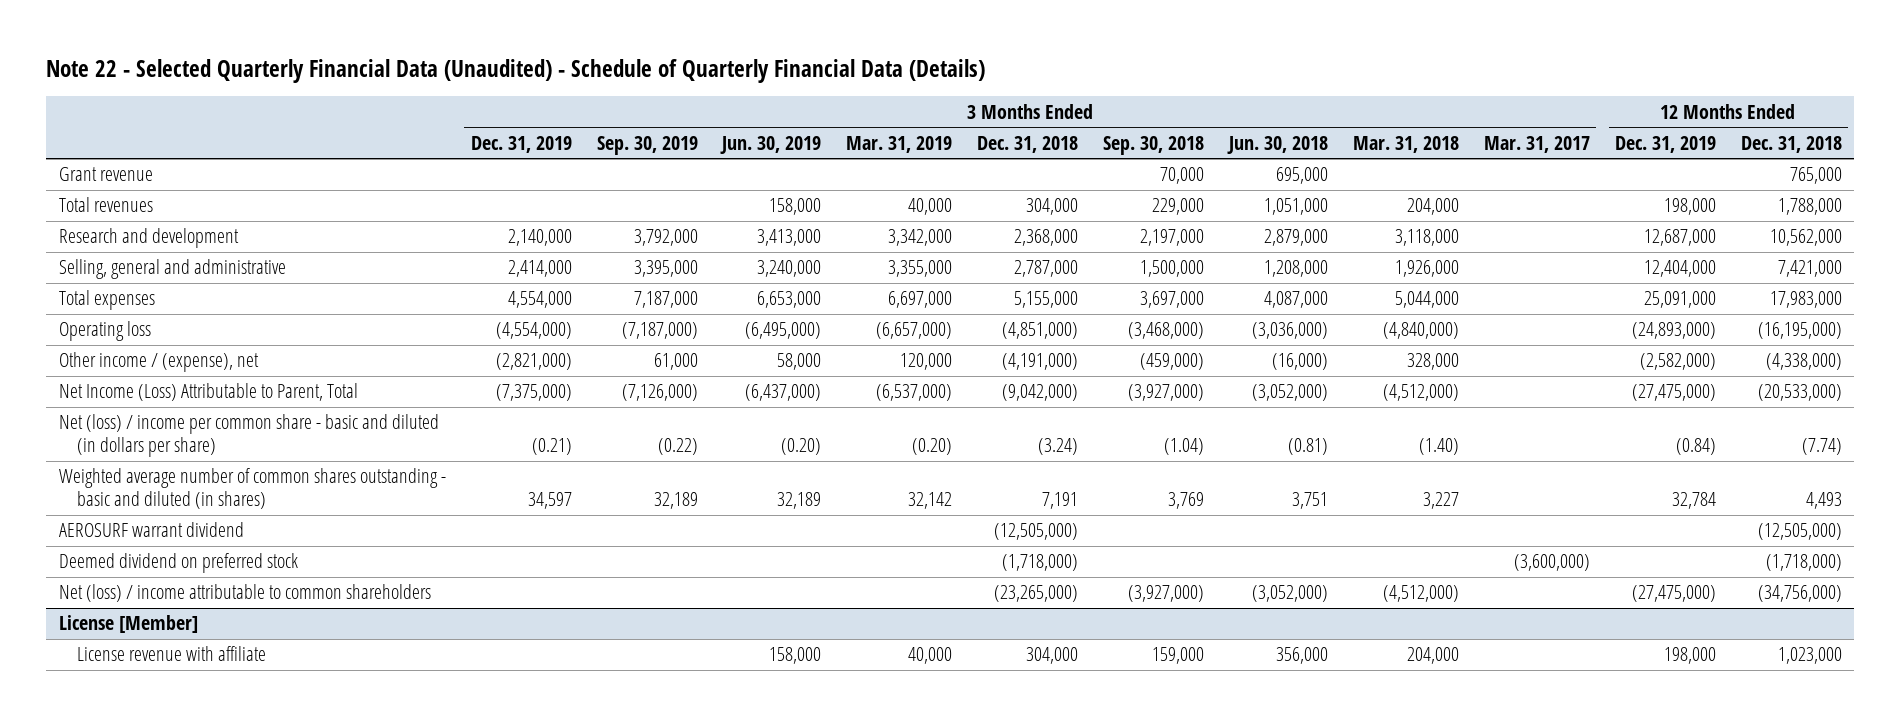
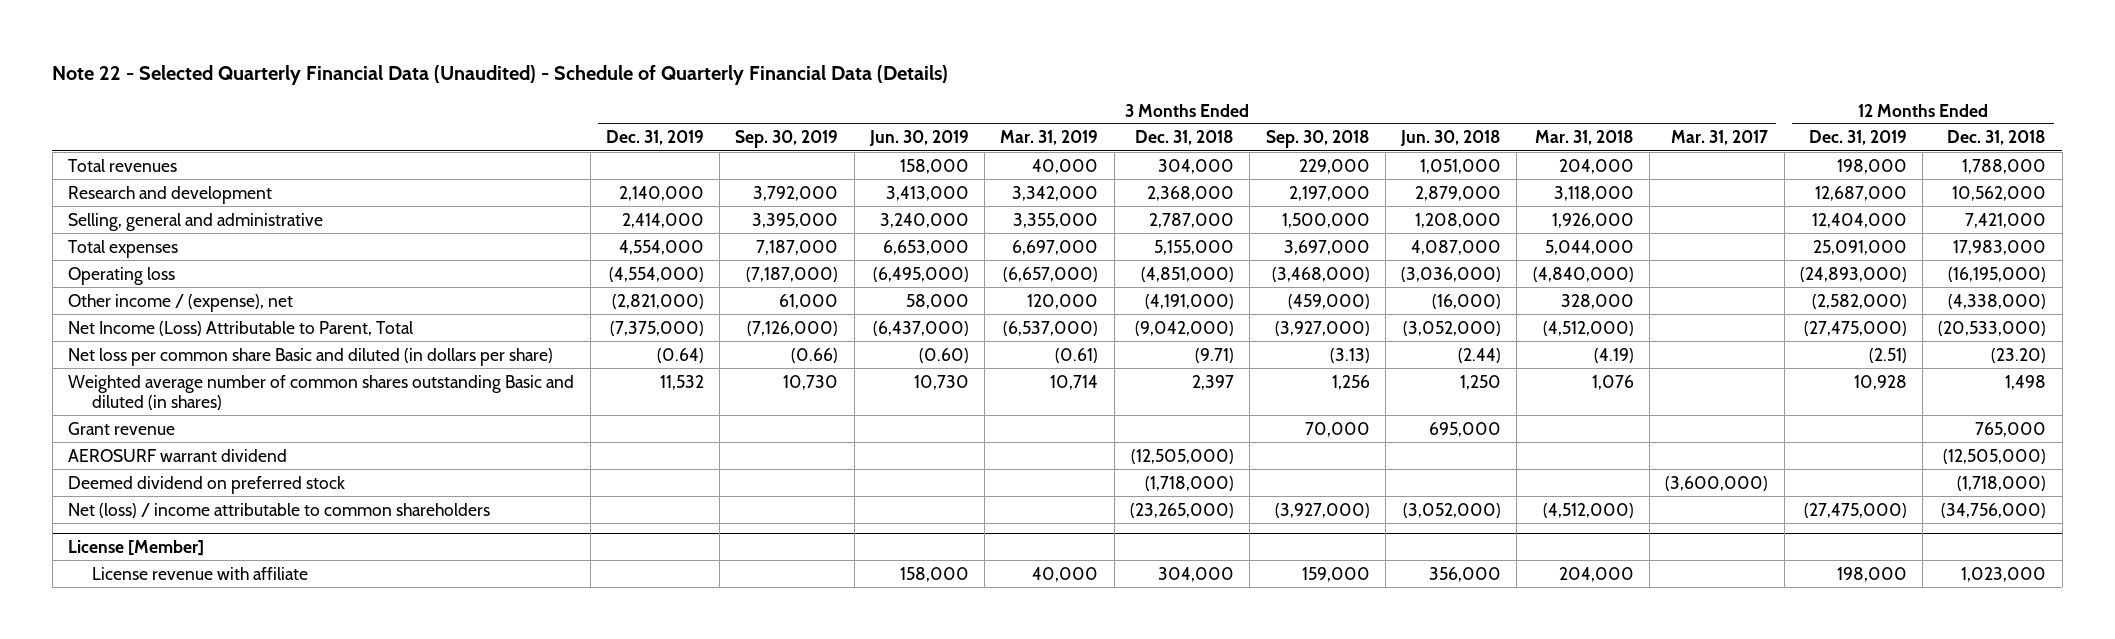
- Net (loss) / income per common share - basic and diluted (in dollars per share) | (0.21) | (0.22) | (0.20) | (0.20) | (3.24) | (1.04) | (0.81) | (1.40) | | (0.84) | (7.74)
- Weighted average number of common shares outstanding - basic and diluted (in shares) | 34,597 | 32,189 | 32,189 | 32,142 | 7,191 | 3,769 | 3,751 | 3,227 | | 32,784 | 4,493
+ Net loss per common share Basic and diluted (in dollars per share) | (0.64) | (0.66) | (0.60) | (0.61) | (9.71) | (3.13) | (2.44) | (4.19) | | (2.51) | (23.20)
+ Weighted average number of common shares outstanding Basic and diluted (in shares) | 11,532 | 10,730 | 10,730 | 10,714 | 2,397 | 1,256 | 1,250 | 1,076 | | 10,928 | 1,498
moved down: Grant revenue | | | | | | 70,000 | 695,000 | | | | 765,000

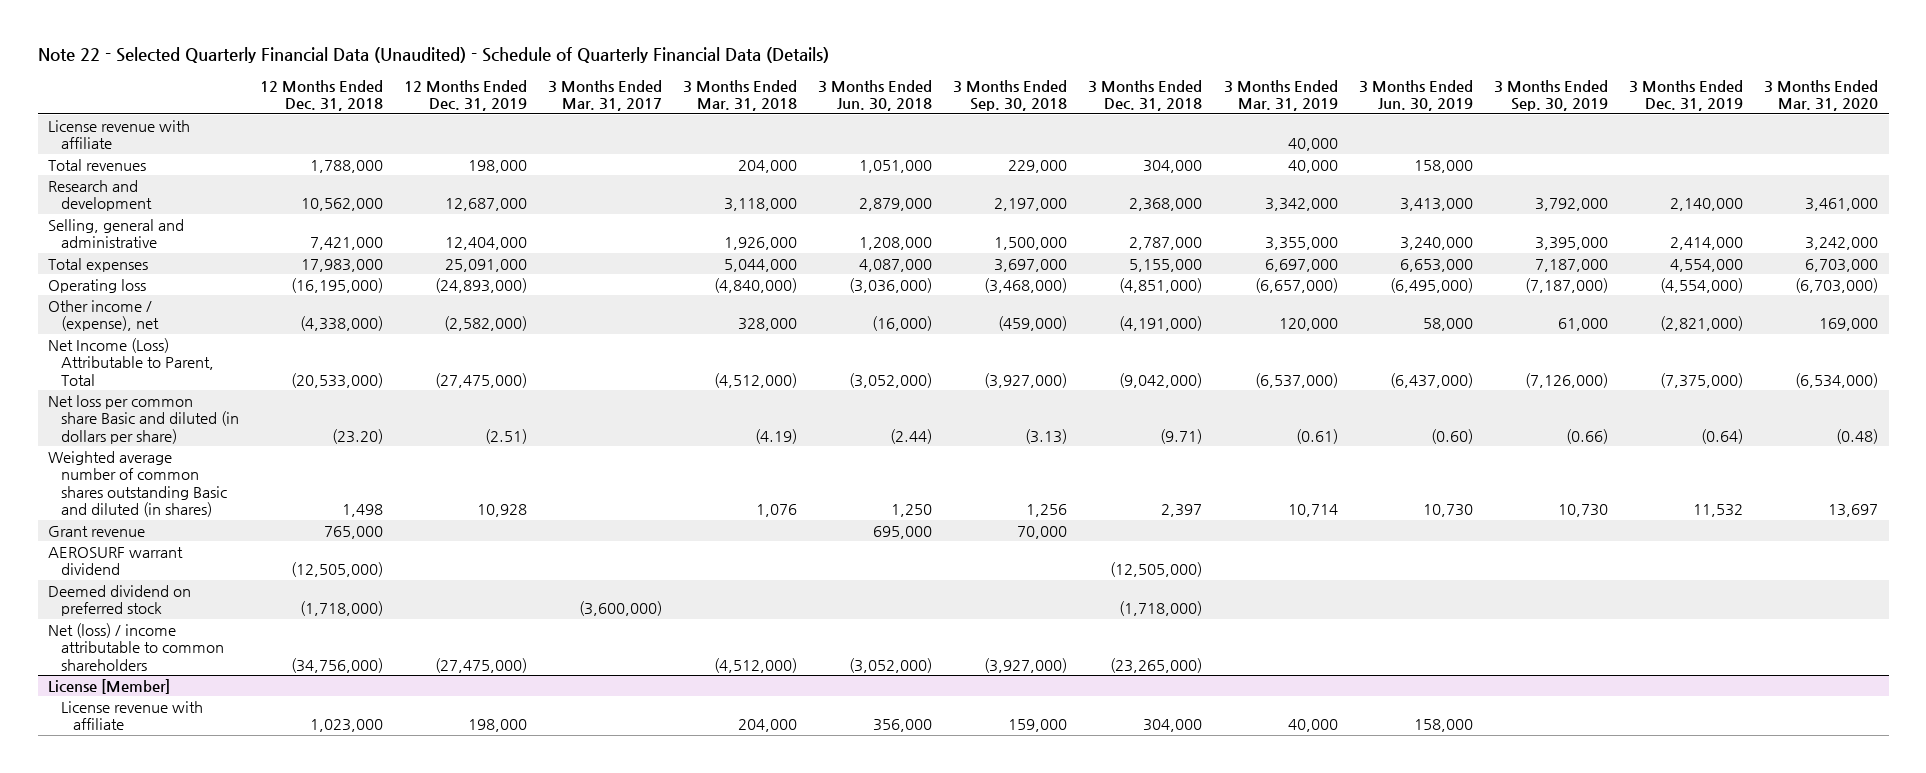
- | 3 Months Ended Dec. 31, 2019 | 3 Months Ended Sep. 30, 2019 | 3 Months Ended Jun. 30, 2019 | 3 Months Ended Mar. 31, 2019 | 3 Months Ended Dec. 31, 2018 | 3 Months Ended Sep. 30, 2018 | 3 Months Ended Jun. 30, 2018 | 3 Months Ended Mar. 31, 2018 | 3 Months Ended Mar. 31, 2017 | 12 Months Ended Dec. 31, 2019 | 12 Months Ended Dec. 31, 2018
+ | 12 Months Ended Dec. 31, 2018 | 12 Months Ended Dec. 31, 2019 | 3 Months Ended Mar. 31, 2017 | 3 Months Ended Mar. 31, 2018 | 3 Months Ended Jun. 30, 2018 | 3 Months Ended Sep. 30, 2018 | 3 Months Ended Dec. 31, 2018 | 3 Months Ended Mar. 31, 2019 | 3 Months Ended Jun. 30, 2019 | 3 Months Ended Sep. 30, 2019 | 3 Months Ended Dec. 31, 2019 | 3 Months Ended Mar. 31, 2020
+ License revenue with affiliate | | | | | | | | 40,000 | | | |

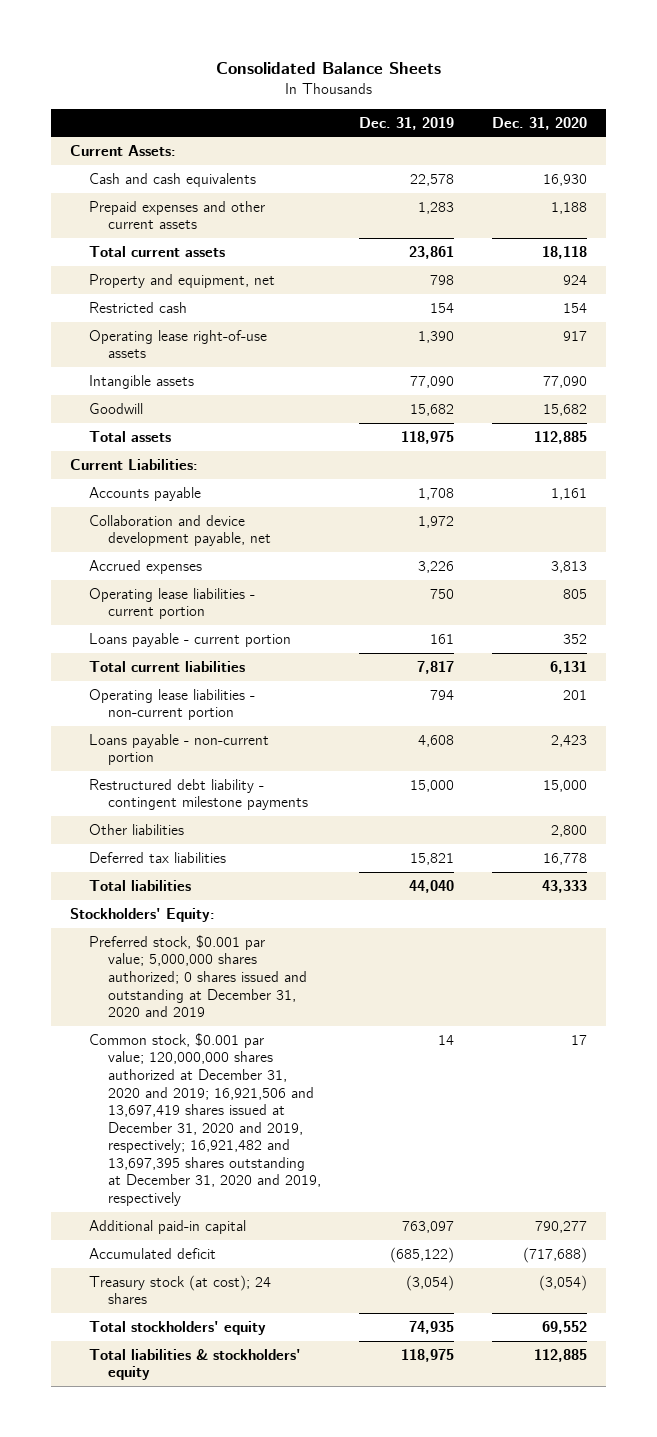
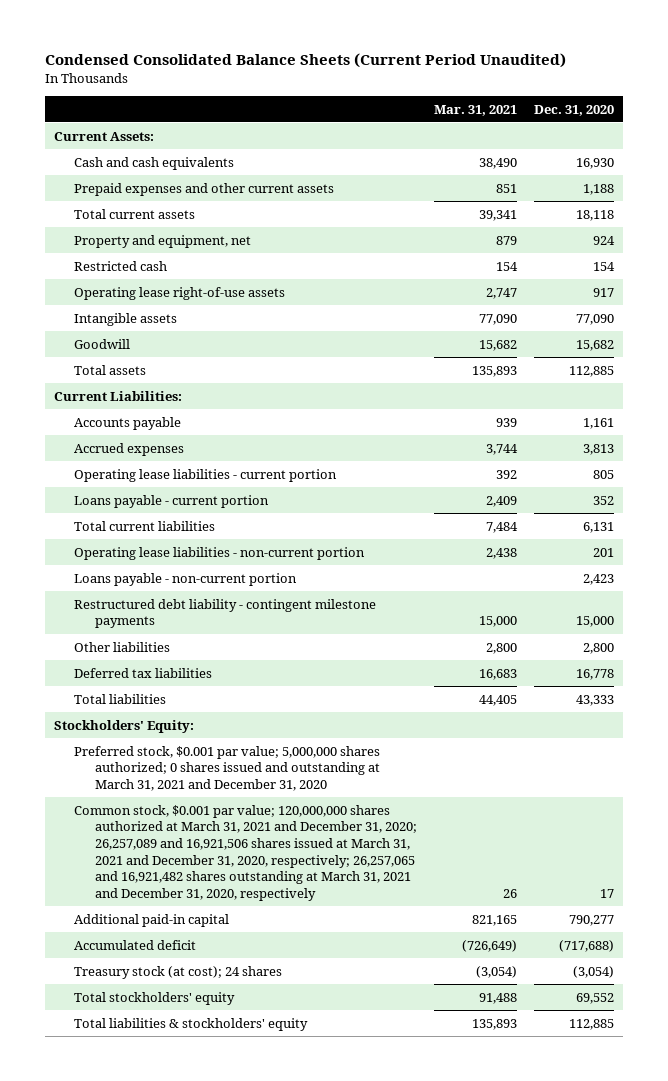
- Consolidated Balance Sheets
+ Condensed Consolidated Balance Sheets (Current Period Unaudited)
- | Dec. 31, 2019 | Dec. 31, 2020
+ | Mar. 31, 2021 | Dec. 31, 2020
- Collaboration and device development payable, net | 1,972 |
- Preferred stock, $0.001 par value; 5,000,000 shares authorized; 0 shares issued and outstanding at December 31, 2020 and 2019
- Common stock, $0.001 par value; 120,000,000 shares authorized at December 31, 2020 and 2019; 16,921,506 and 13,697,419 shares issued at December 31, 2020 and 2019, respectively; 16,921,482 and 13,697,395 shares outstanding at December 31, 2020 and 2019, respectively | 14 | 17
+ Preferred stock, $0.001 par value; 5,000,000 shares authorized; 0 shares issued and outstanding at March 31, 2021 and December 31, 2020
+ Common stock, $0.001 par value; 120,000,000 shares authorized at March 31, 2021 and December 31, 2020; 26,257,089 and 16,921,506 shares issued at March 31, 2021 and December 31, 2020, respectively; 26,257,065 and 16,921,482 shares outstanding at March 31, 2021 and December 31, 2020, respectively | 26 | 17

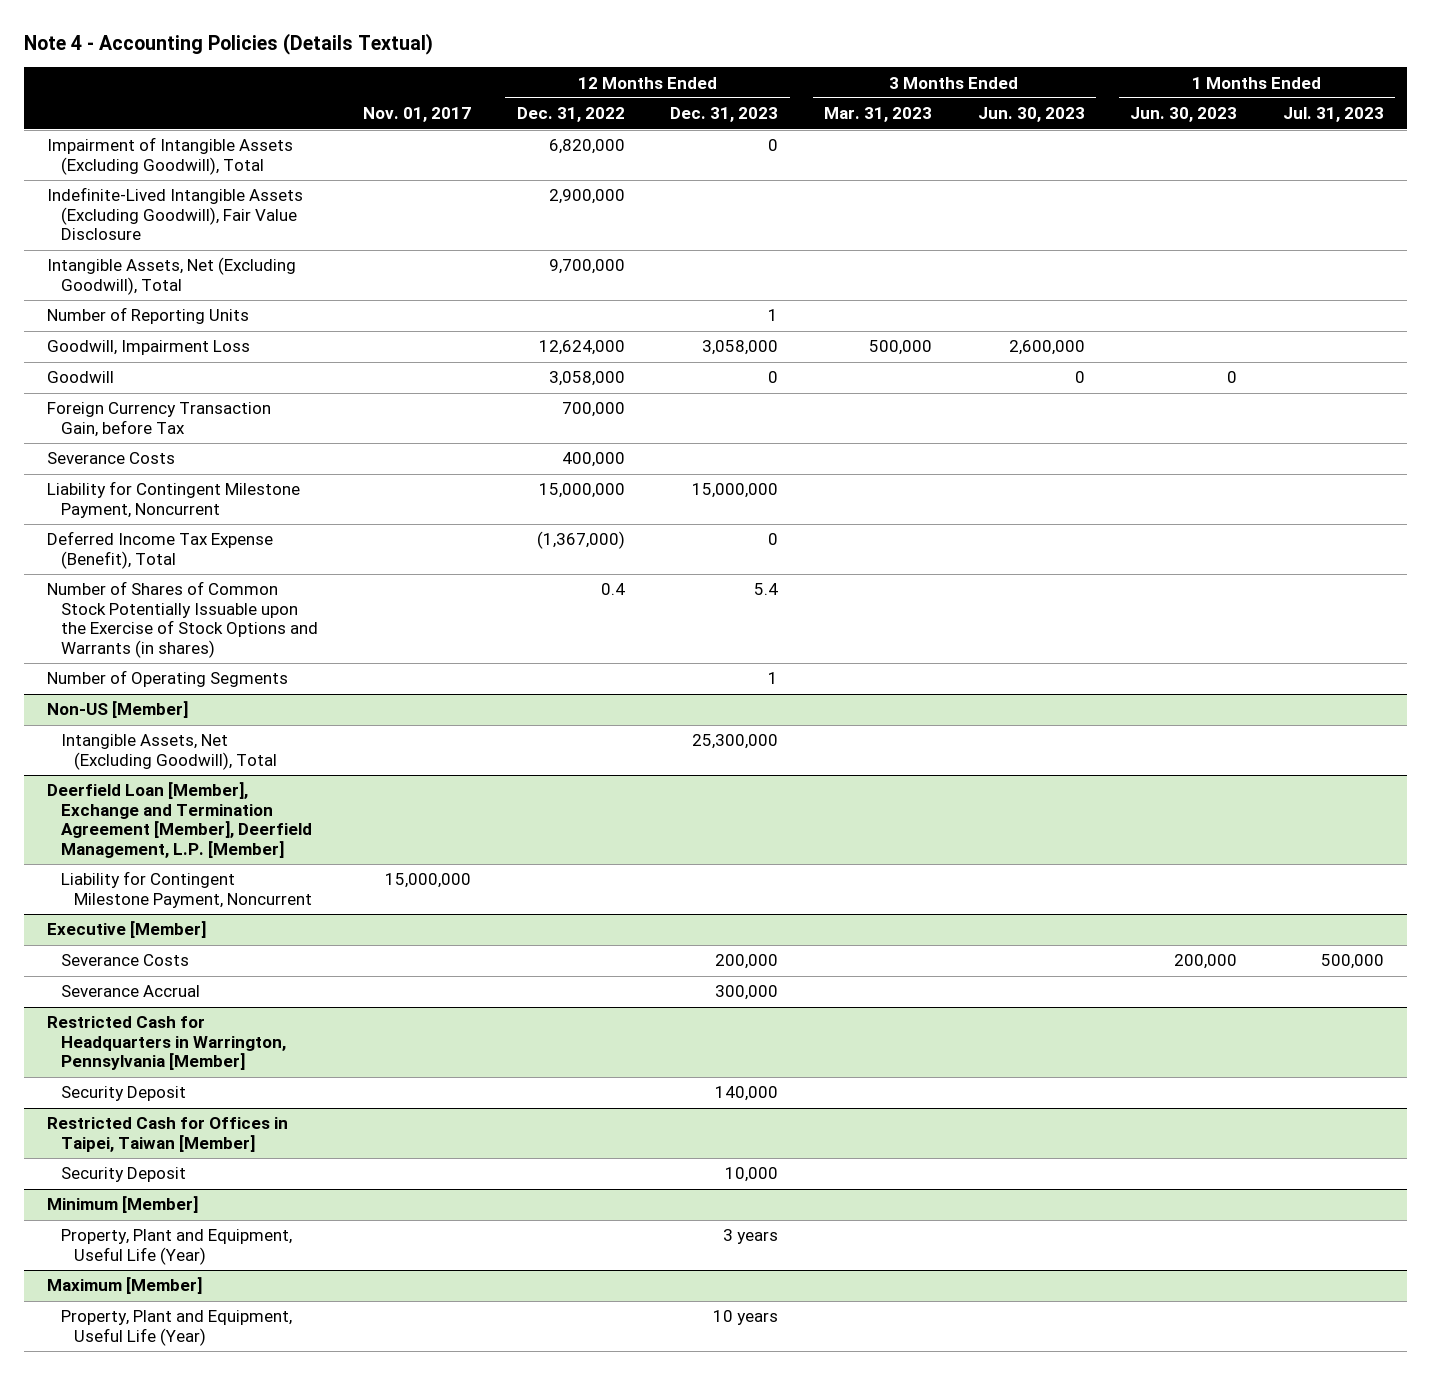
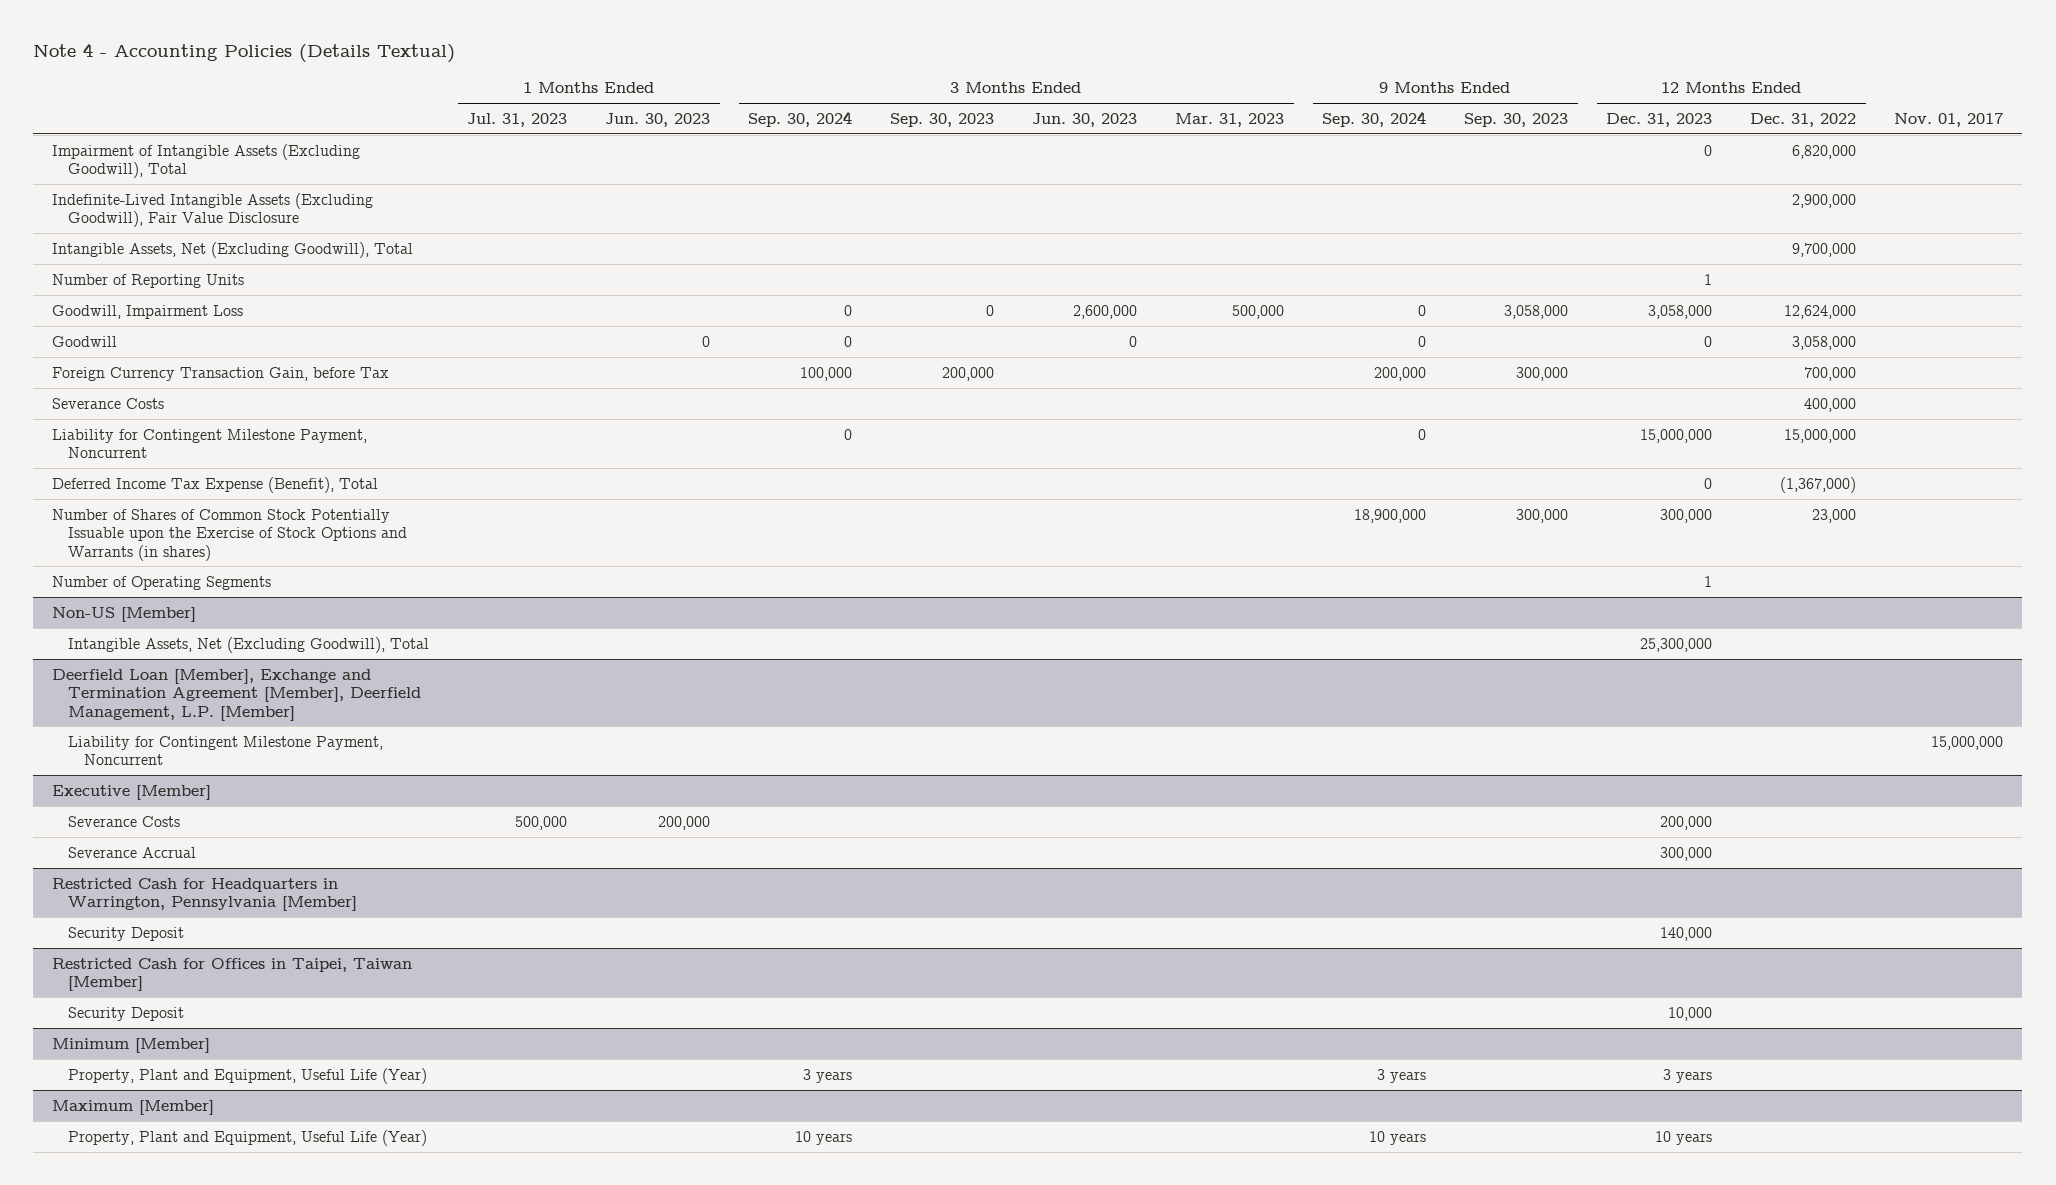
- | Nov. 01, 2017 | 12 Months Ended Dec. 31, 2022 | 12 Months Ended Dec. 31, 2023 | 3 Months Ended Mar. 31, 2023 | 3 Months Ended Jun. 30, 2023 | 1 Months Ended Jun. 30, 2023 | 1 Months Ended Jul. 31, 2023
+ | 1 Months Ended Jul. 31, 2023 | 1 Months Ended Jun. 30, 2023 | 3 Months Ended Sep. 30, 2024 | 3 Months Ended Sep. 30, 2023 | 3 Months Ended Jun. 30, 2023 | 3 Months Ended Mar. 31, 2023 | 9 Months Ended Sep. 30, 2024 | 9 Months Ended Sep. 30, 2023 | 12 Months Ended Dec. 31, 2023 | 12 Months Ended Dec. 31, 2022 | Nov. 01, 2017
- Number of Shares of Common Stock Potentially Issuable upon the Exercise of Stock Options and Warrants (in shares) | | 0.4 | 5.4 | | | |
+ Number of Shares of Common Stock Potentially Issuable upon the Exercise of Stock Options and Warrants (in shares) | | | | | | | 18,900,000 | 300,000 | 300,000 | 23,000 |

